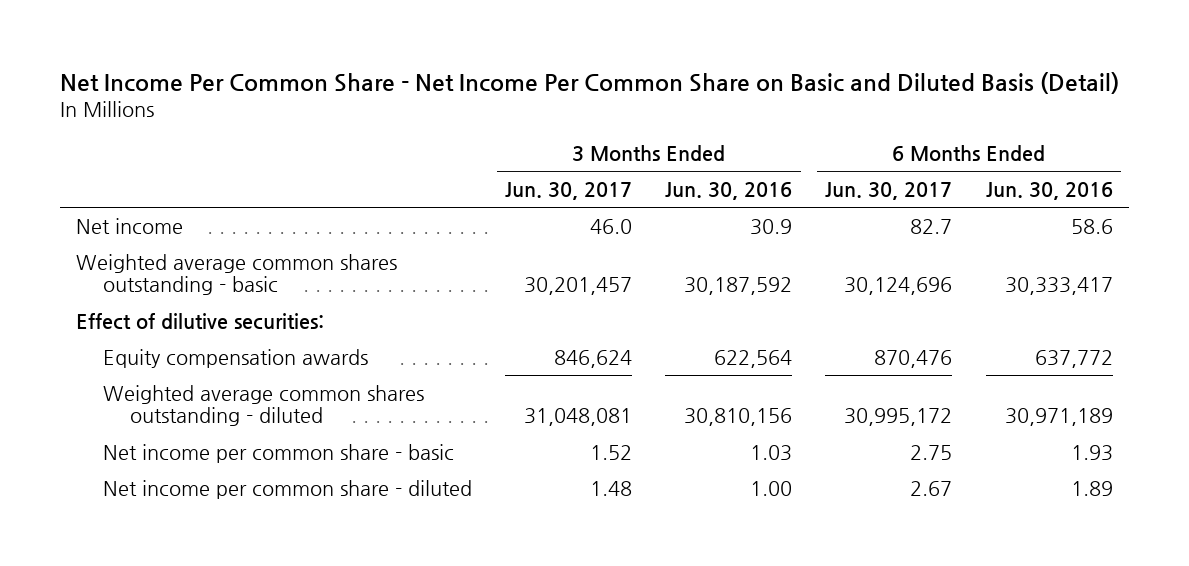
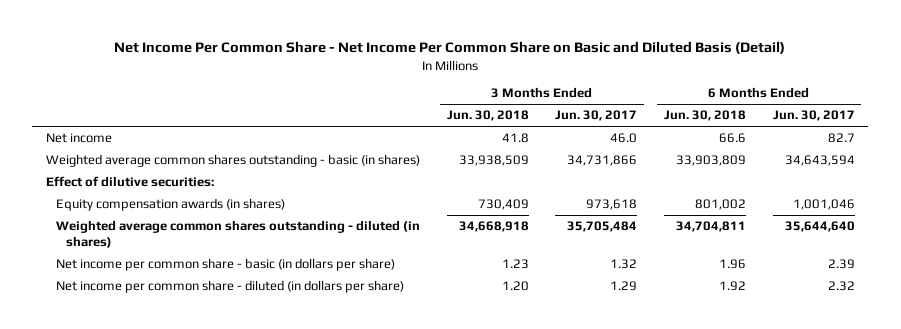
- | 3 Months Ended Jun. 30, 2017 | 3 Months Ended Jun. 30, 2016 | 6 Months Ended Jun. 30, 2017 | 6 Months Ended Jun. 30, 2016
+ | 3 Months Ended Jun. 30, 2018 | 3 Months Ended Jun. 30, 2017 | 6 Months Ended Jun. 30, 2018 | 6 Months Ended Jun. 30, 2017
- Weighted average common shares outstanding - basic | 30,201,457 | 30,187,592 | 30,124,696 | 30,333,417
+ Weighted average common shares outstanding - basic (in shares) | 33,938,509 | 34,731,866 | 33,903,809 | 34,643,594
- Equity compensation awards | 846,624 | 622,564 | 870,476 | 637,772
- Weighted average common shares outstanding - diluted | 31,048,081 | 30,810,156 | 30,995,172 | 30,971,189
- Net income per common share - basic | 1.52 | 1.03 | 2.75 | 1.93
- Net income per common share - diluted | 1.48 | 1.00 | 2.67 | 1.89
+ Equity compensation awards (in shares) | 730,409 | 973,618 | 801,002 | 1,001,046
+ Weighted average common shares outstanding - diluted (in shares) | 34,668,918 | 35,705,484 | 34,704,811 | 35,644,640
+ Net income per common share - basic (in dollars per share) | 1.23 | 1.32 | 1.96 | 2.39
+ Net income per common share - diluted (in dollars per share) | 1.20 | 1.29 | 1.92 | 2.32

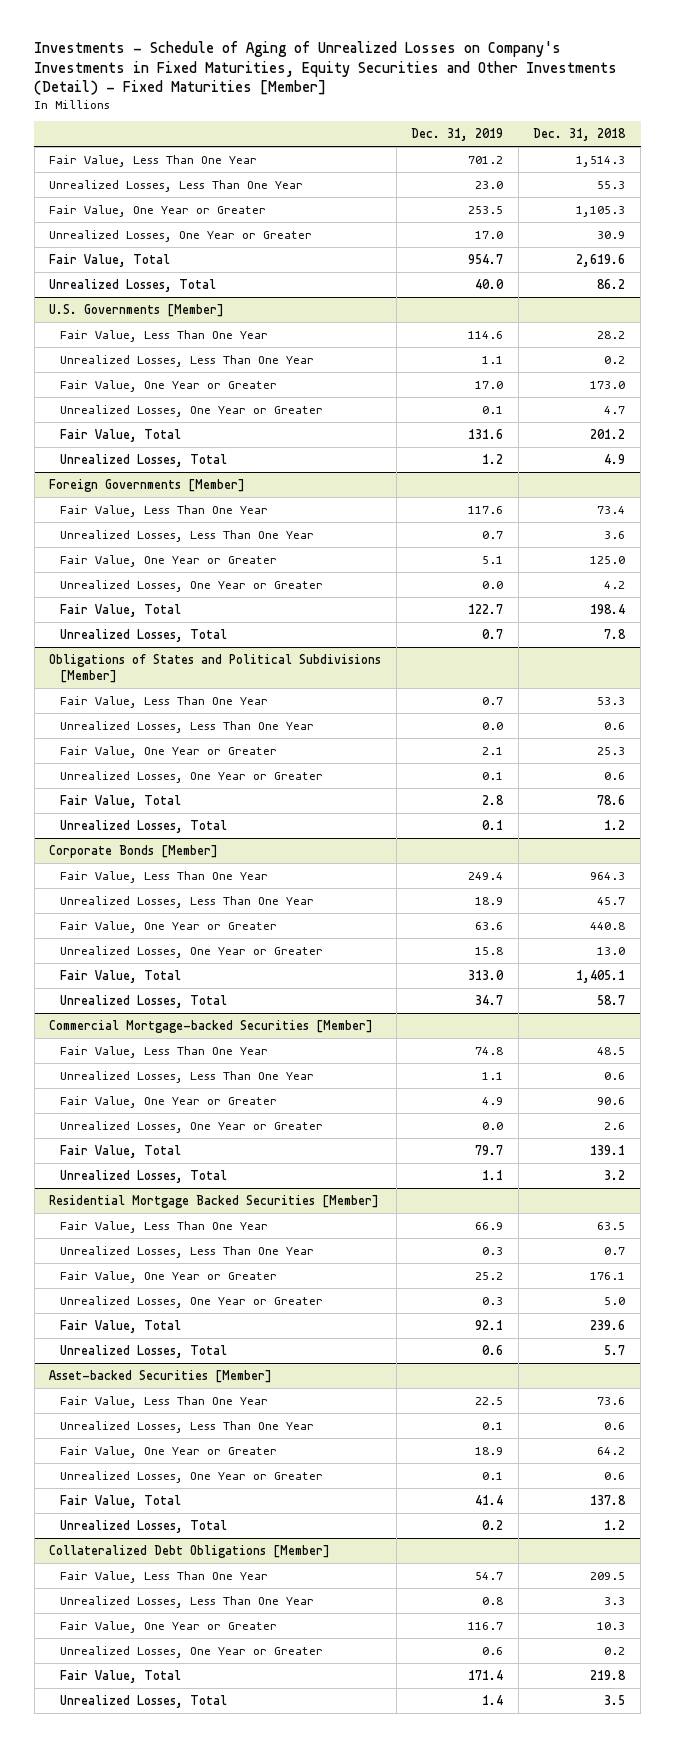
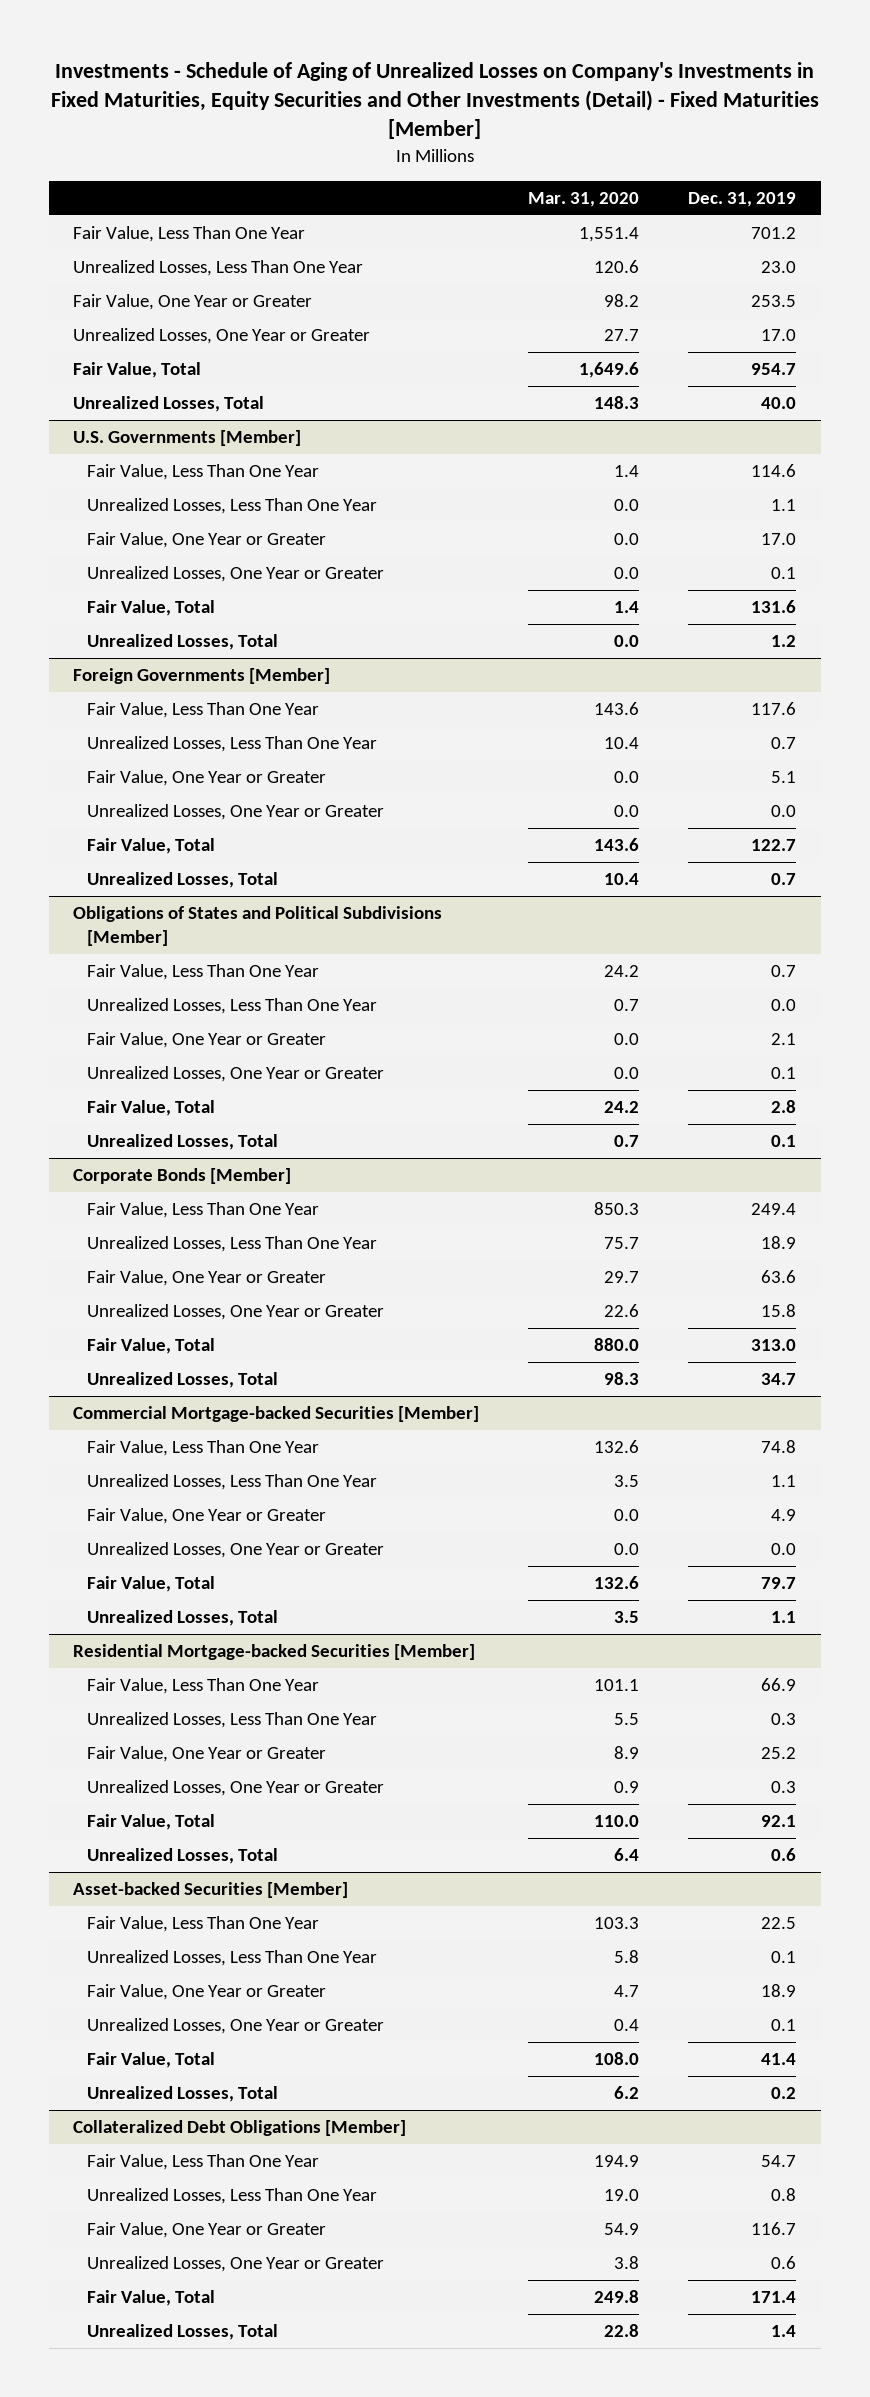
- | Dec. 31, 2019 | Dec. 31, 2018
+ | Mar. 31, 2020 | Dec. 31, 2019
- Residential Mortgage Backed Securities [Member]
+ Residential Mortgage-backed Securities [Member]

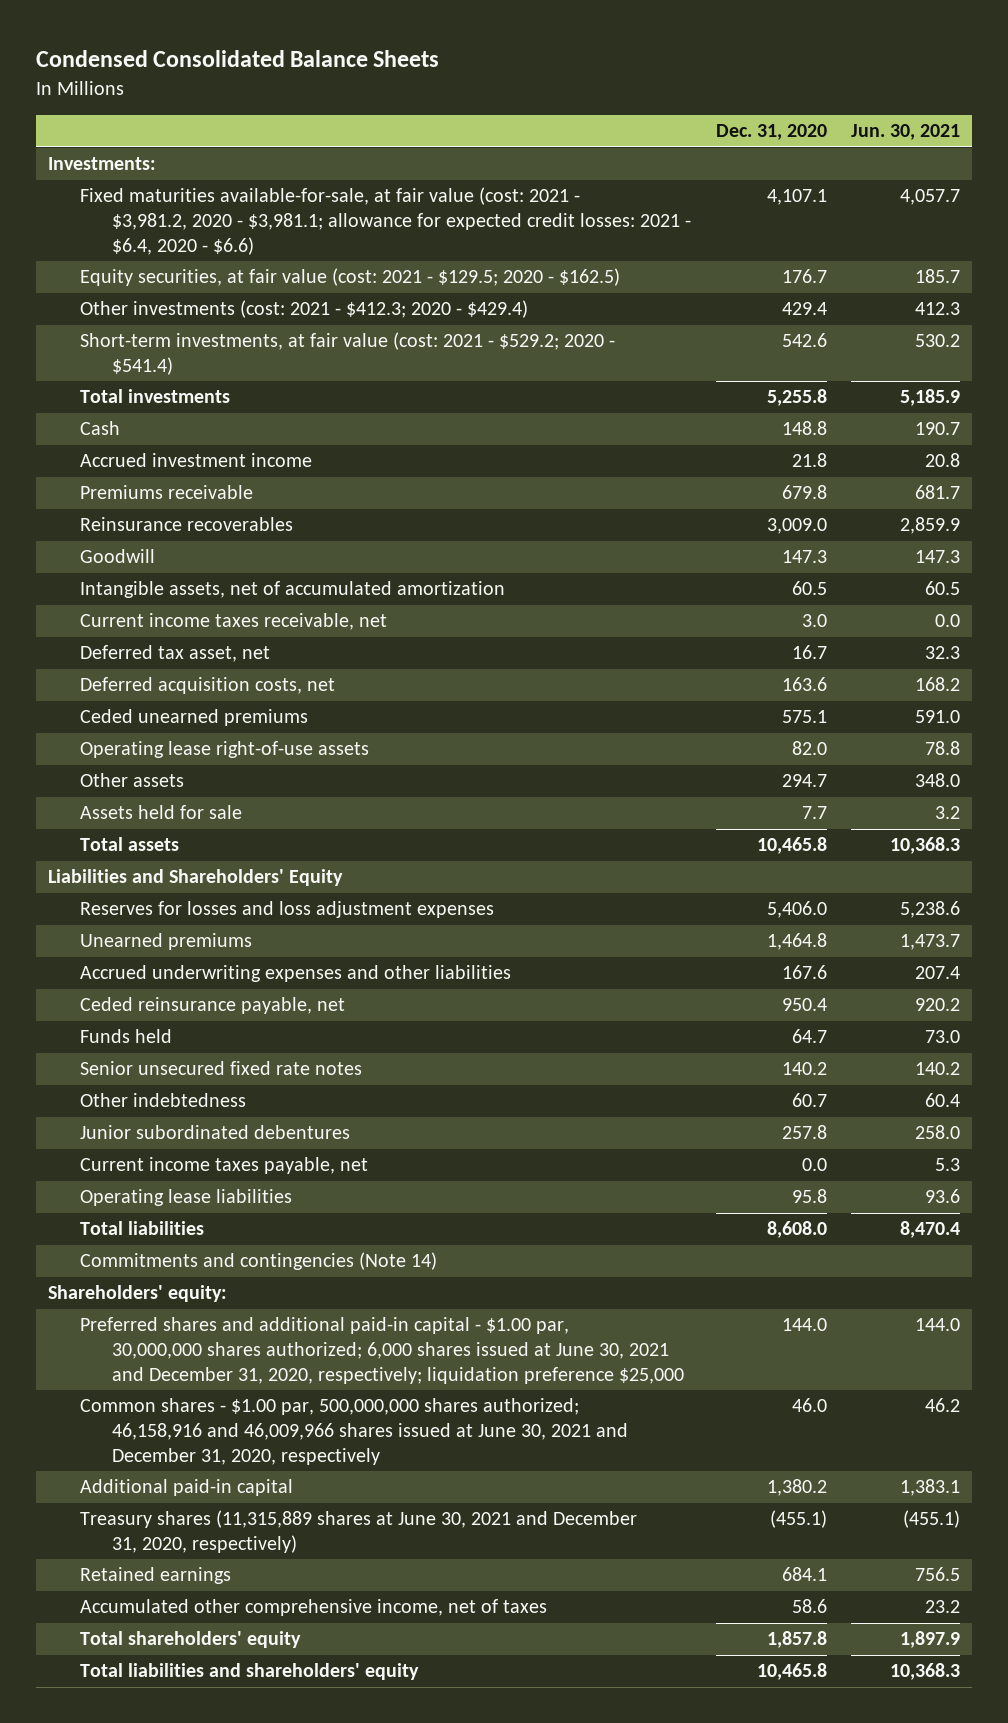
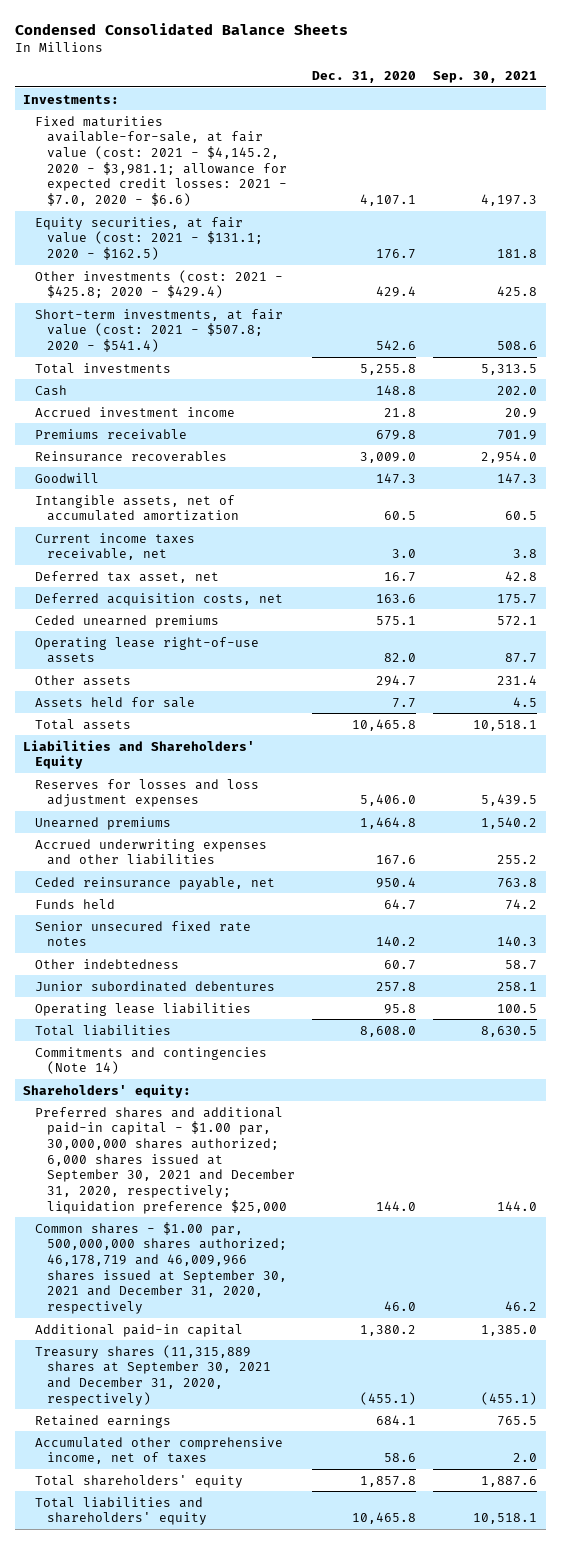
- | Dec. 31, 2020 | Jun. 30, 2021
+ | Dec. 31, 2020 | Sep. 30, 2021
- Fixed maturities available-for-sale, at fair value (cost: 2021 - $3,981.2, 2020 - $3,981.1; allowance for expected credit losses: 2021 - $6.4, 2020 - $6.6) | 4,107.1 | 4,057.7
- Equity securities, at fair value (cost: 2021 - $129.5; 2020 - $162.5) | 176.7 | 185.7
- Other investments (cost: 2021 - $412.3; 2020 - $429.4) | 429.4 | 412.3
- Short-term investments, at fair value (cost: 2021 - $529.2; 2020 - $541.4) | 542.6 | 530.2
+ Fixed maturities available-for-sale, at fair value (cost: 2021 - $4,145.2, 2020 - $3,981.1; allowance for expected credit losses: 2021 - $7.0, 2020 - $6.6) | 4,107.1 | 4,197.3
+ Equity securities, at fair value (cost: 2021 - $131.1; 2020 - $162.5) | 176.7 | 181.8
+ Other investments (cost: 2021 - $425.8; 2020 - $429.4) | 429.4 | 425.8
+ Short-term investments, at fair value (cost: 2021 - $507.8; 2020 - $541.4) | 542.6 | 508.6
- Current income taxes payable, net | 0.0 | 5.3
- Preferred shares and additional paid-in capital - $1.00 par, 30,000,000 shares authorized; 6,000 shares issued at June 30, 2021 and December 31, 2020, respectively; liquidation preference $25,000 | 144.0 | 144.0
- Common shares - $1.00 par, 500,000,000 shares authorized; 46,158,916 and 46,009,966 shares issued at June 30, 2021 and December 31, 2020, respectively | 46.0 | 46.2
+ Preferred shares and additional paid-in capital - $1.00 par, 30,000,000 shares authorized; 6,000 shares issued at September 30, 2021 and December 31, 2020, respectively; liquidation preference $25,000 | 144.0 | 144.0
+ Common shares - $1.00 par, 500,000,000 shares authorized; 46,178,719 and 46,009,966 shares issued at September 30, 2021 and December 31, 2020, respectively | 46.0 | 46.2
- Treasury shares (11,315,889 shares at June 30, 2021 and December 31, 2020, respectively) | (455.1) | (455.1)
+ Treasury shares (11,315,889 shares at September 30, 2021 and December 31, 2020, respectively) | (455.1) | (455.1)

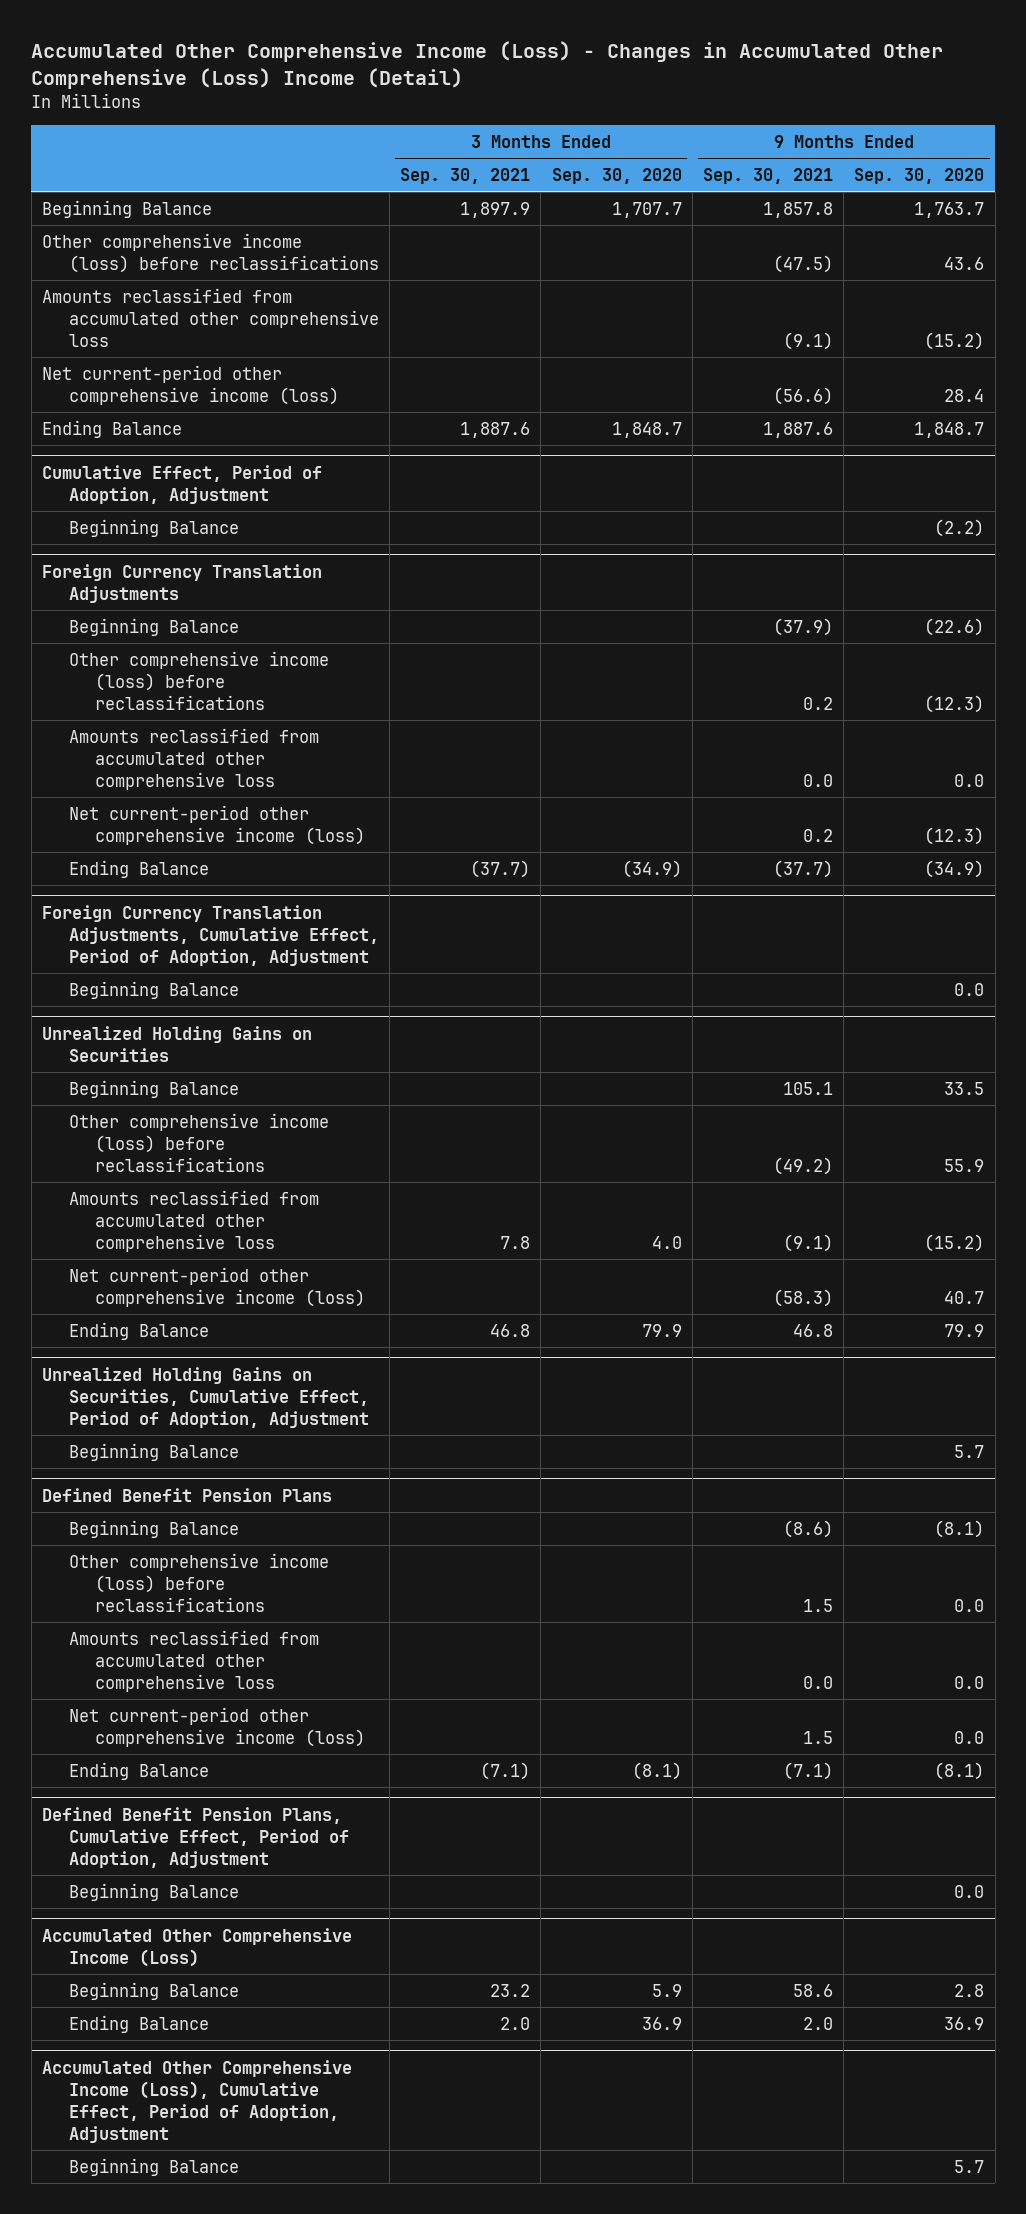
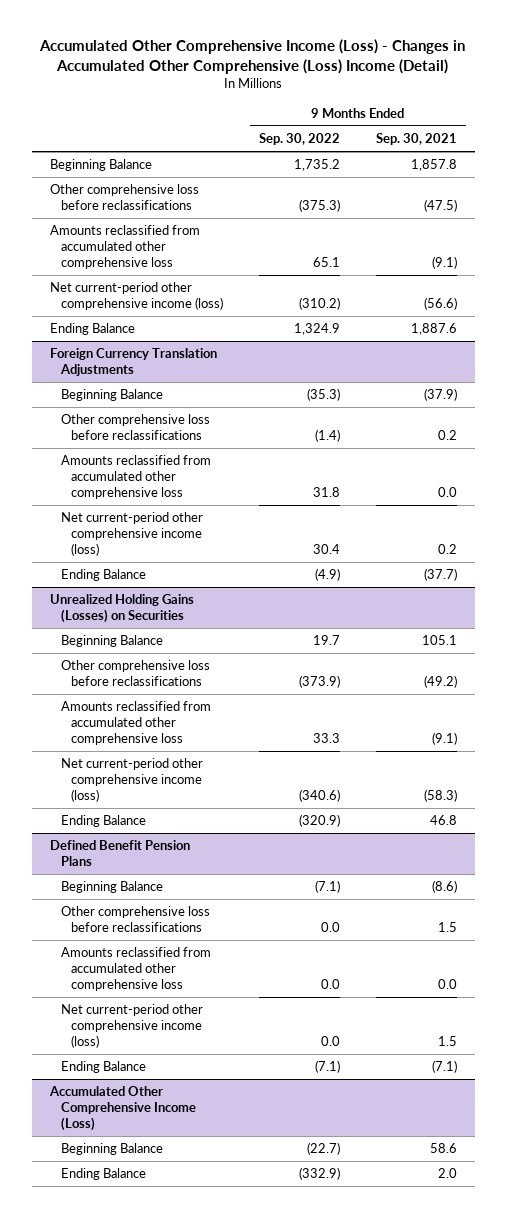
- | 3 Months Ended Sep. 30, 2021 | 3 Months Ended Sep. 30, 2020 | 9 Months Ended Sep. 30, 2021 | 9 Months Ended Sep. 30, 2020
+ | 9 Months Ended Sep. 30, 2022 | 9 Months Ended Sep. 30, 2021
- Other comprehensive income (loss) before reclassifications | | | (47.5) | 43.6
+ Other comprehensive loss before reclassifications | (375.3) | (47.5)
- Cumulative Effect, Period of Adoption, Adjustment
- Beginning Balance | | | | (2.2)
@ Foreign Currency Translation Adjustments
- Other comprehensive income (loss) before reclassifications | | | 0.2 | (12.3)
+ Other comprehensive loss before reclassifications | (1.4) | 0.2
- Foreign Currency Translation Adjustments, Cumulative Effect, Period of Adoption, Adjustment
- Beginning Balance | | | | 0.0
- Unrealized Holding Gains on Securities
+ Unrealized Holding Gains (Losses) on Securities
- Other comprehensive income (loss) before reclassifications | | | (49.2) | 55.9
+ Other comprehensive loss before reclassifications | (373.9) | (49.2)
- Unrealized Holding Gains on Securities, Cumulative Effect, Period of Adoption, Adjustment
- Beginning Balance | | | | 5.7
@ Defined Benefit Pension Plans
- Other comprehensive income (loss) before reclassifications | | | 1.5 | 0.0
+ Other comprehensive loss before reclassifications | 0.0 | 1.5
- Defined Benefit Pension Plans, Cumulative Effect, Period of Adoption, Adjustment
- Beginning Balance | | | | 0.0
- Accumulated Other Comprehensive Income (Loss), Cumulative Effect, Period of Adoption, Adjustment
- Beginning Balance | | | | 5.7

